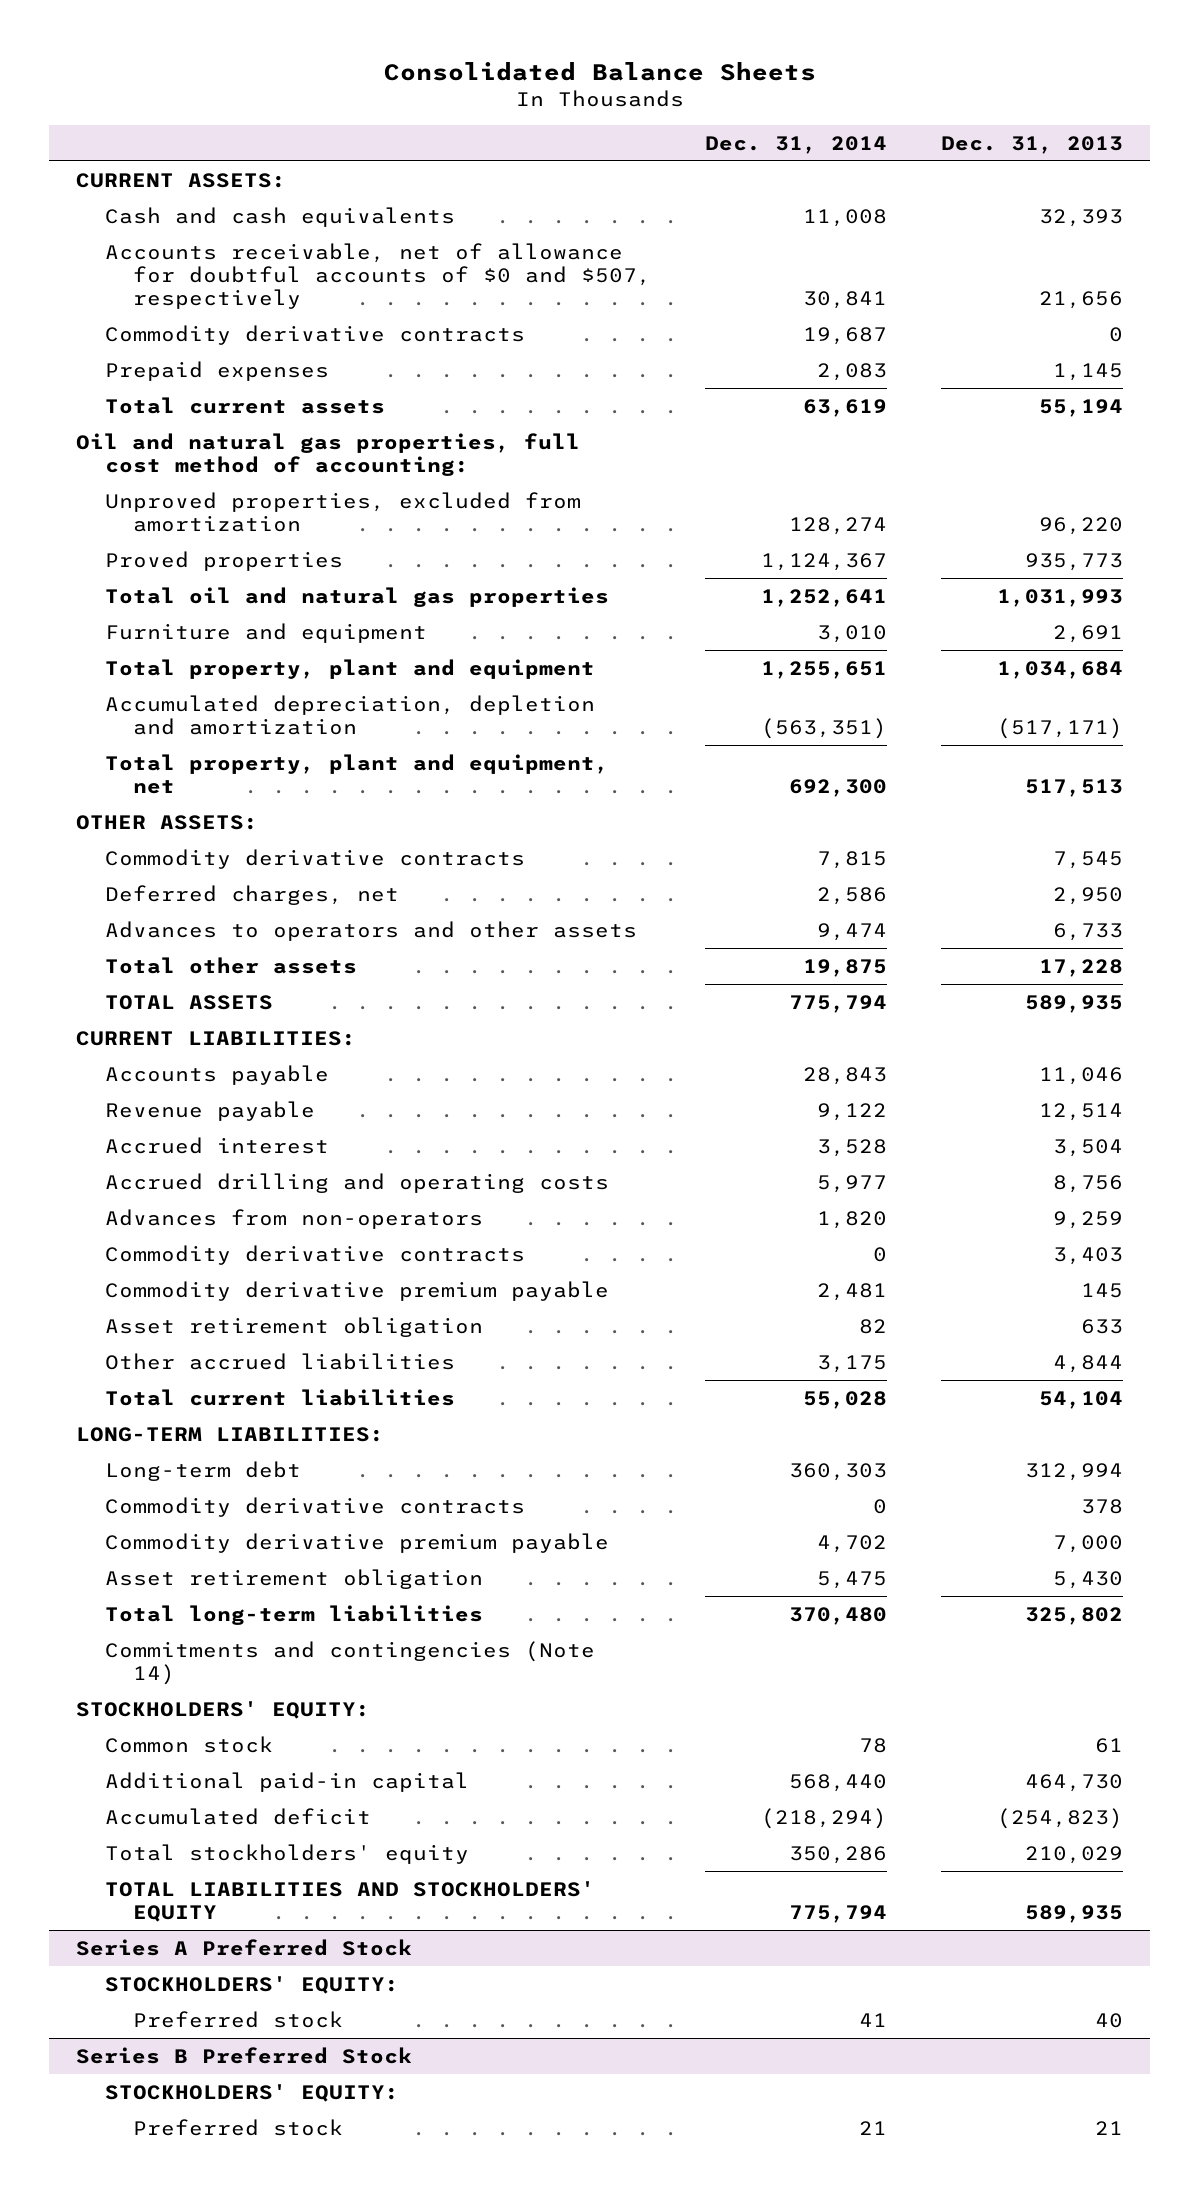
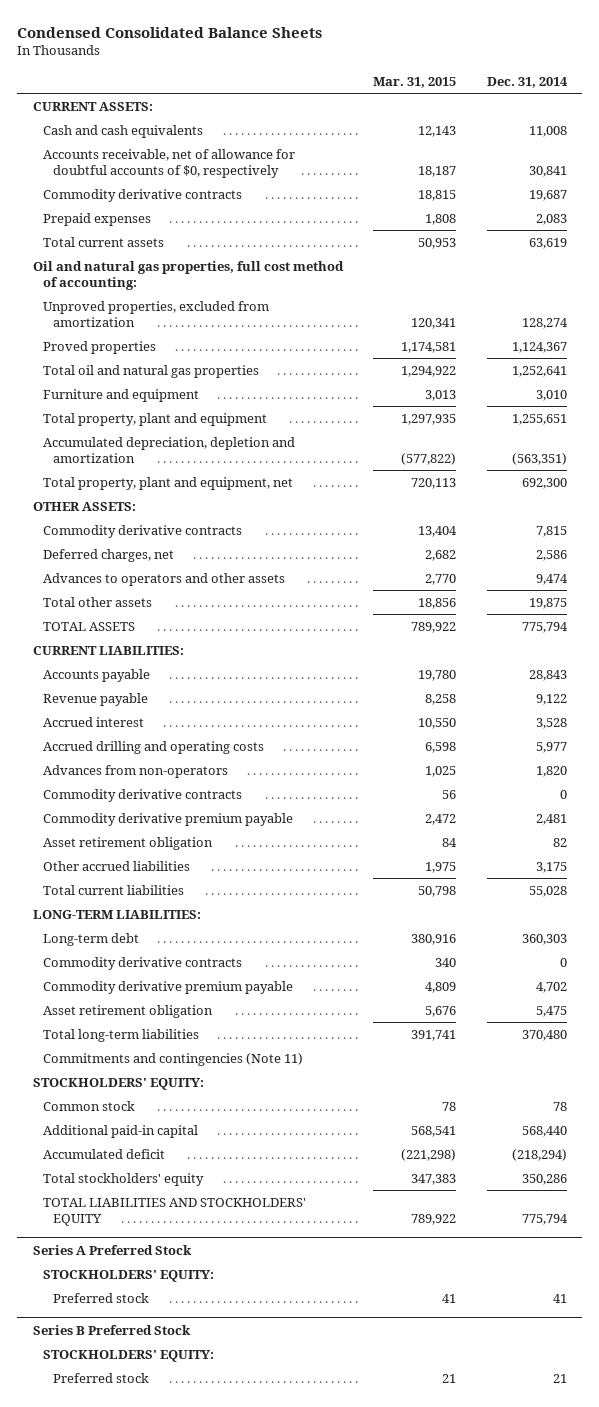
- Consolidated Balance Sheets
+ Condensed Consolidated Balance Sheets
- | Dec. 31, 2014 | Dec. 31, 2013
+ | Mar. 31, 2015 | Dec. 31, 2014
- Accounts receivable, net of allowance for doubtful accounts of $0 and $507, respectively | 30,841 | 21,656
+ Accounts receivable, net of allowance for doubtful accounts of $0, respectively | 18,187 | 30,841
- Commitments and contingencies (Note 14)
+ Commitments and contingencies (Note 11)

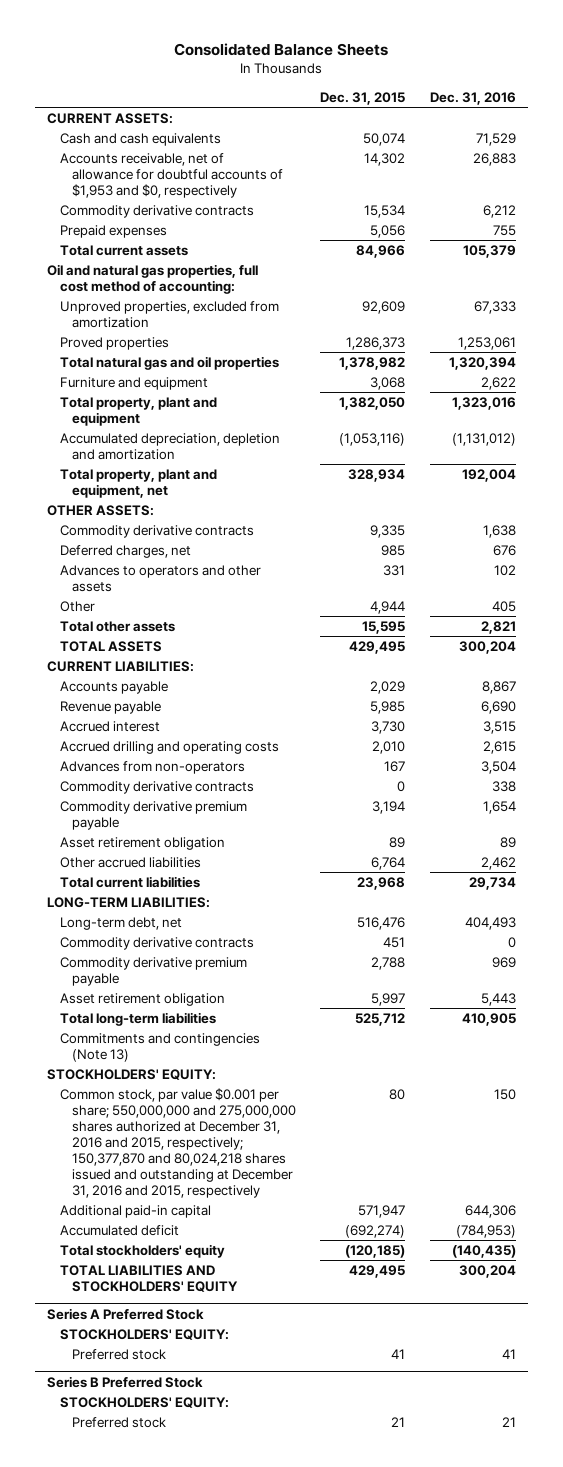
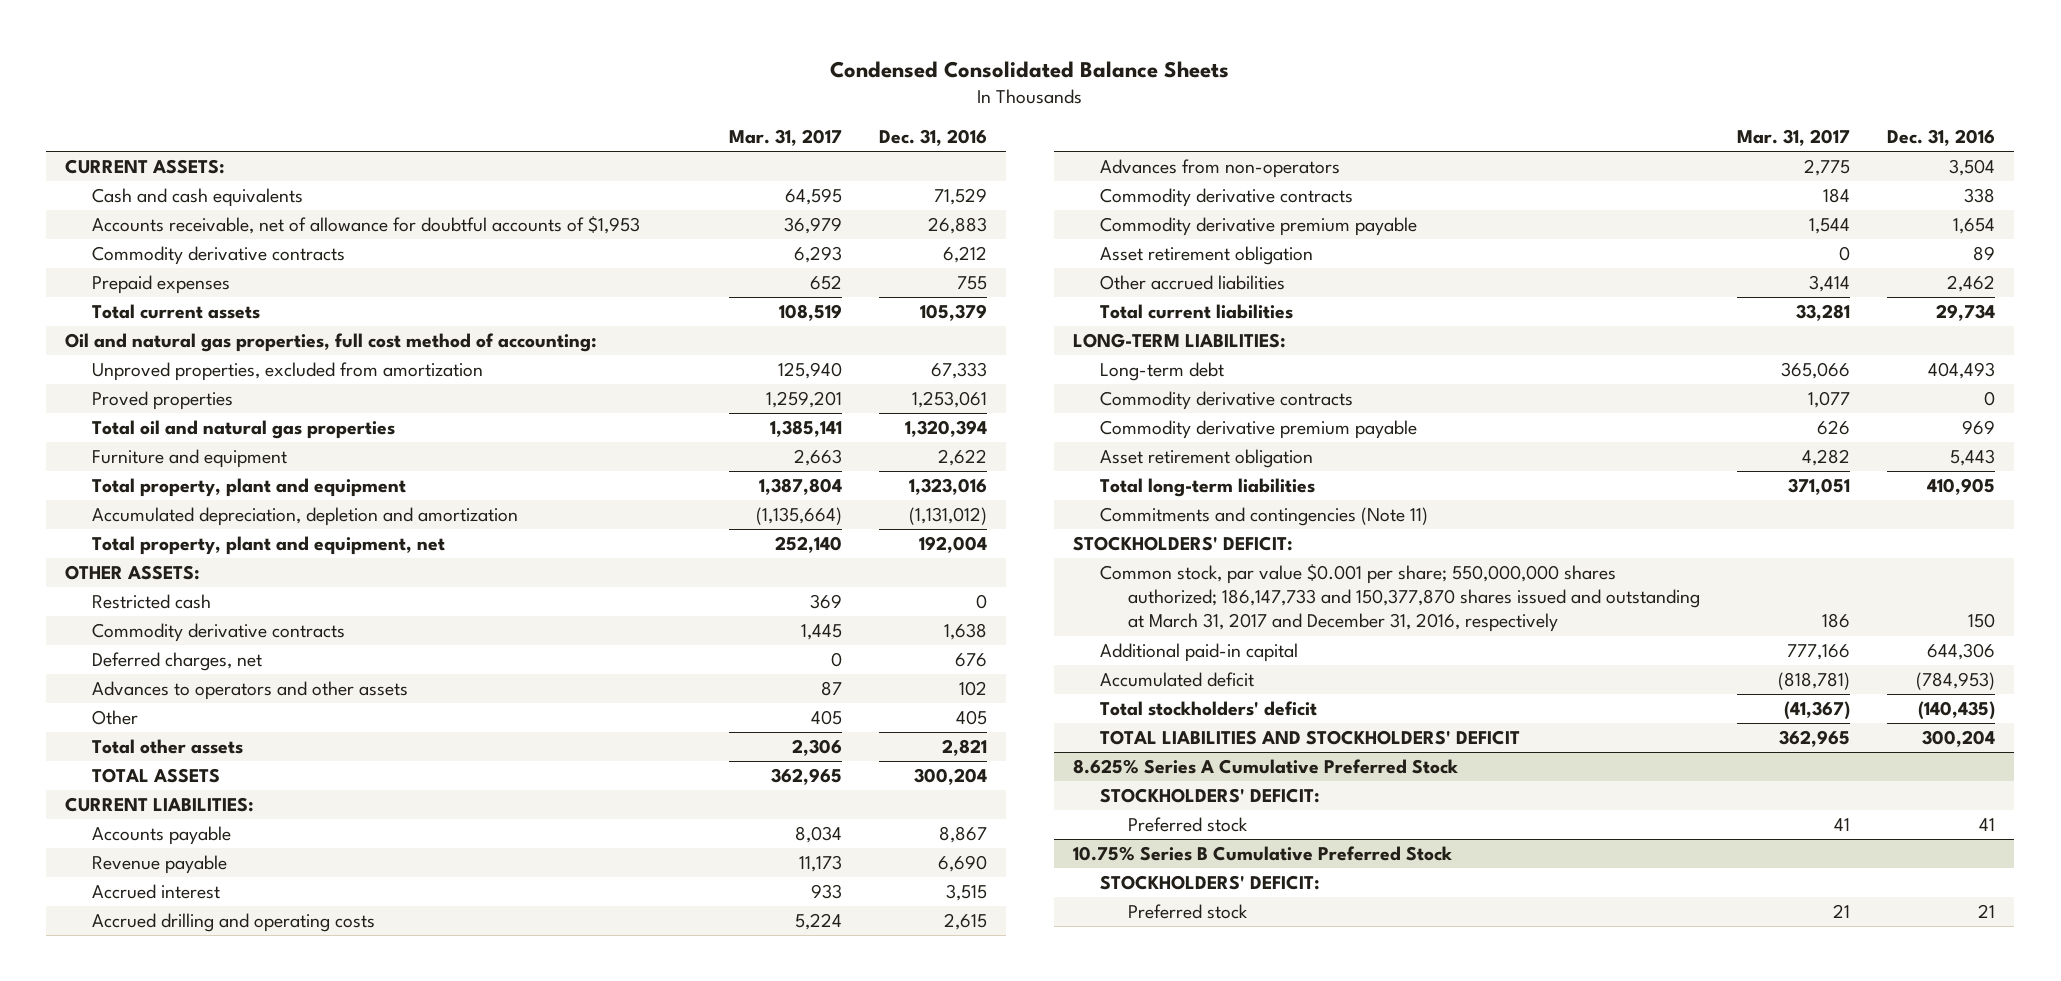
- Consolidated Balance Sheets
+ Condensed Consolidated Balance Sheets
- | Dec. 31, 2015 | Dec. 31, 2016
+ | Mar. 31, 2017 | Dec. 31, 2016
- Accounts receivable, net of allowance for doubtful accounts of $1,953 and $0, respectively | 14,302 | 26,883
+ Accounts receivable, net of allowance for doubtful accounts of $1,953 | 36,979 | 26,883
- Total natural gas and oil properties | 1,378,982 | 1,320,394
+ Total oil and natural gas properties | 1,385,141 | 1,320,394
+ Restricted cash | 369 | 0
- Long-term debt, net | 516,476 | 404,493
+ Long-term debt | 365,066 | 404,493
- Commitments and contingencies (Note 13)
- STOCKHOLDERS' EQUITY:
- Common stock, par value $0.001 per share; 550,000,000 and 275,000,000 shares authorized at December 31, 2016 and 2015, respectively; 150,377,870 and 80,024,218 shares issued and outstanding at December 31, 2016 and 2015, respectively | 80 | 150
+ Commitments and contingencies (Note 11)
+ STOCKHOLDERS' DEFICIT:
+ Common stock, par value $0.001 per share; 550,000,000 shares authorized; 186,147,733 and 150,377,870 shares issued and outstanding at March 31, 2017 and December 31, 2016, respectively | 186 | 150
- Total stockholders' equity | (120,185) | (140,435)
- TOTAL LIABILITIES AND STOCKHOLDERS' EQUITY | 429,495 | 300,204
- Series A Preferred Stock
- STOCKHOLDERS' EQUITY:
+ Total stockholders' deficit | (41,367) | (140,435)
+ TOTAL LIABILITIES AND STOCKHOLDERS' DEFICIT | 362,965 | 300,204
+ 8.625% Series A Cumulative Preferred Stock
+ STOCKHOLDERS' DEFICIT:
- Series B Preferred Stock
- STOCKHOLDERS' EQUITY:
+ 10.75% Series B Cumulative Preferred Stock
+ STOCKHOLDERS' DEFICIT:

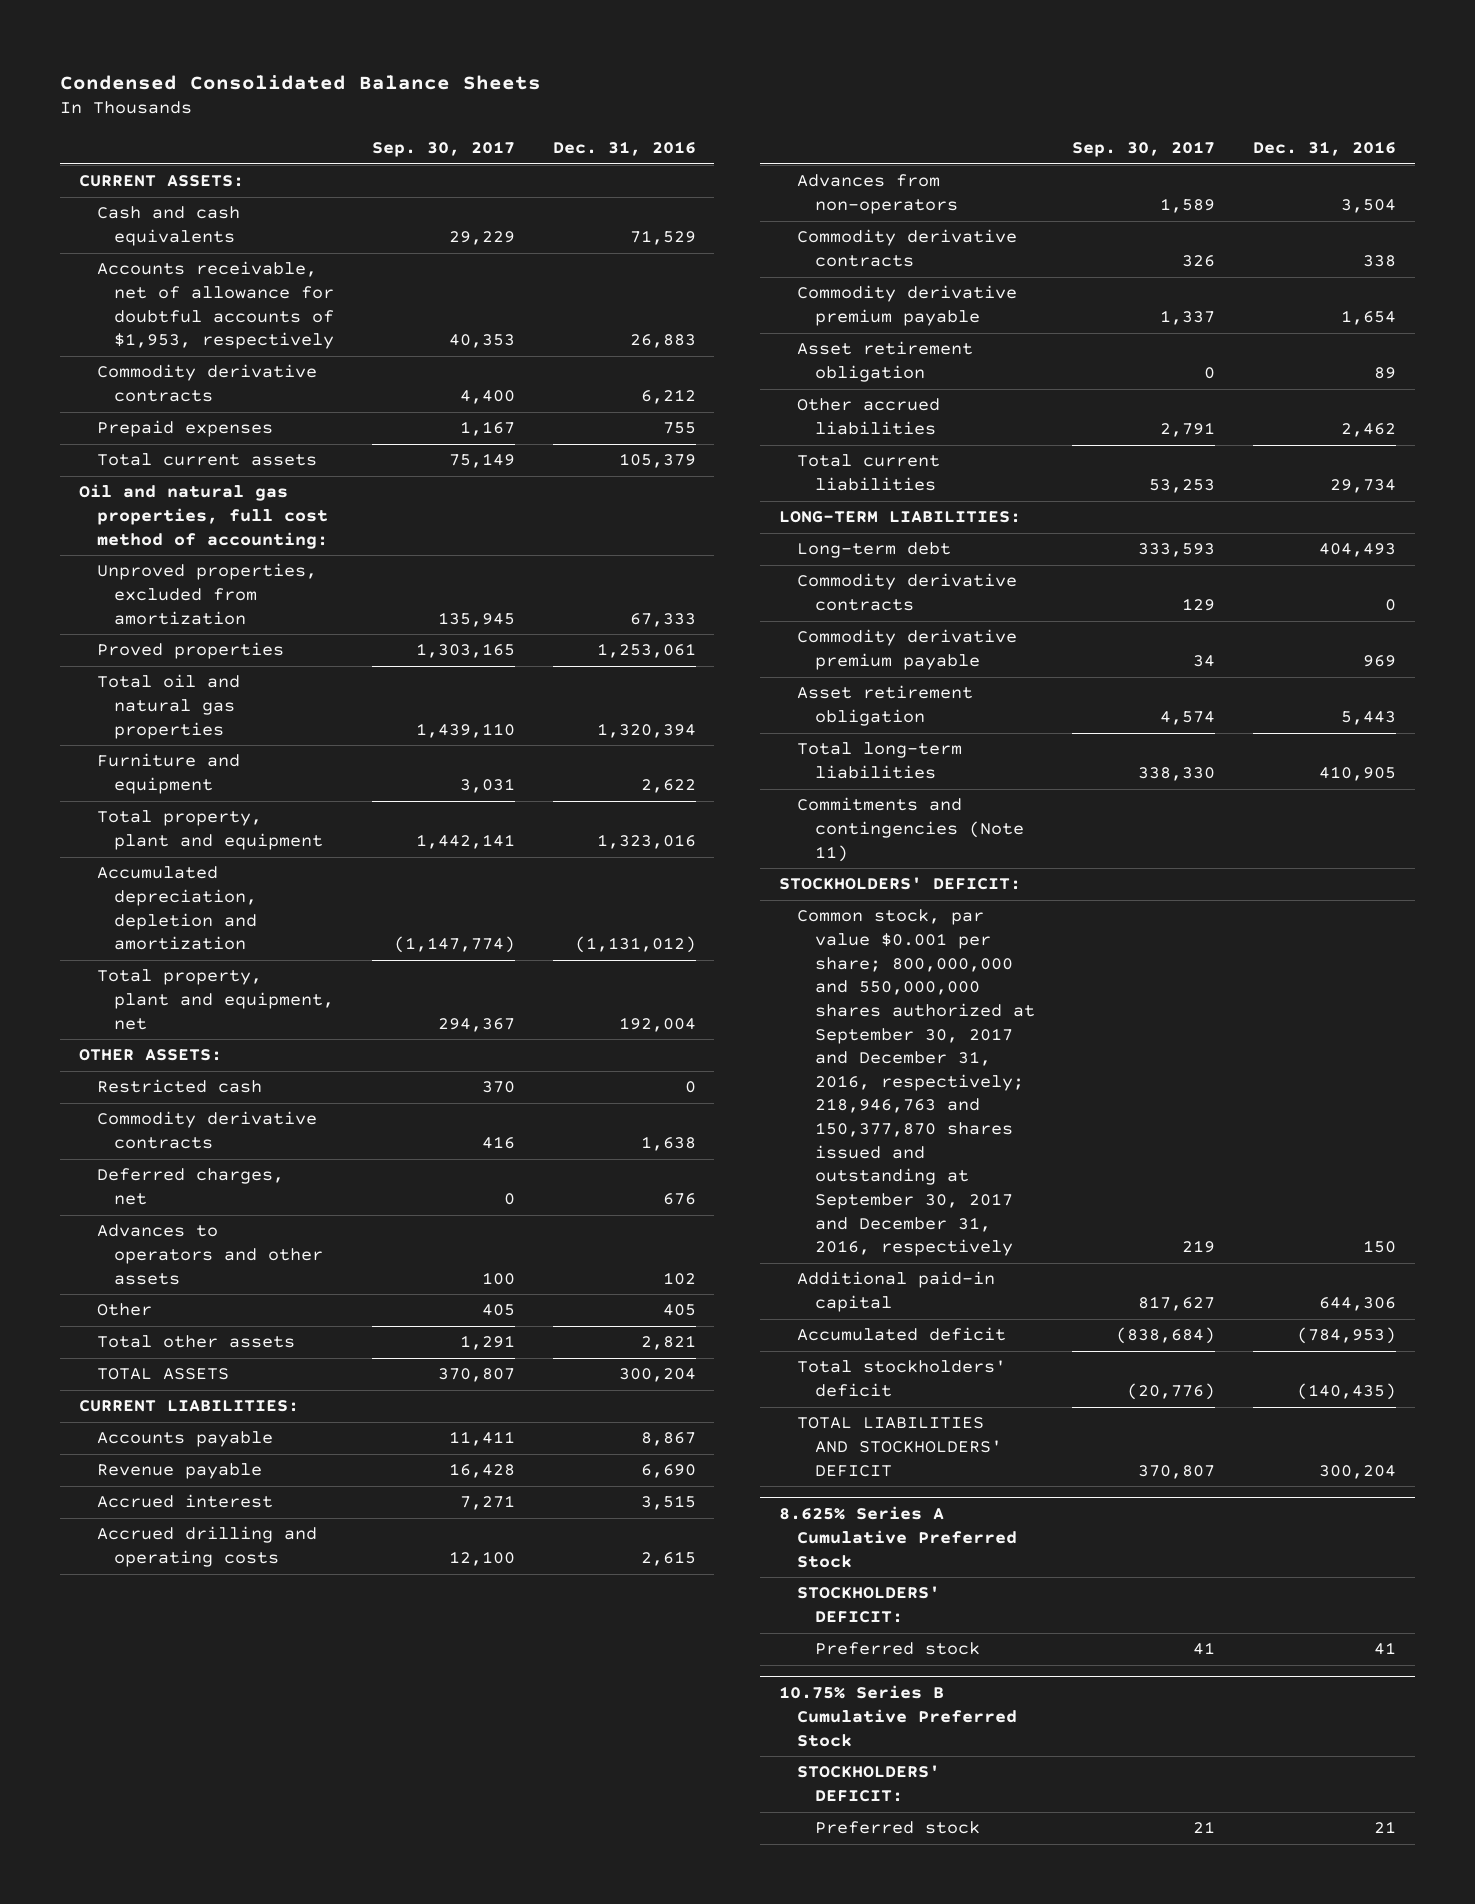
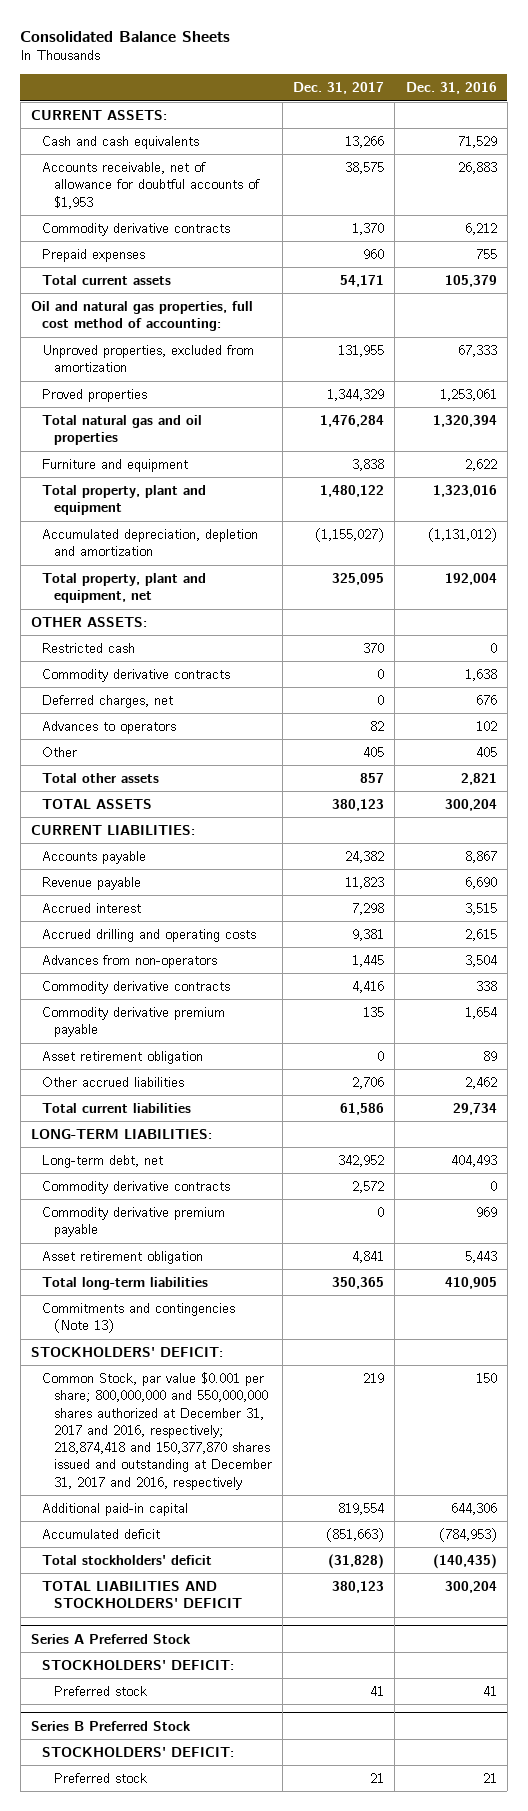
- Condensed Consolidated Balance Sheets
+ Consolidated Balance Sheets
- | Sep. 30, 2017 | Dec. 31, 2016
+ | Dec. 31, 2017 | Dec. 31, 2016
- Accounts receivable, net of allowance for doubtful accounts of $1,953, respectively | 40,353 | 26,883
+ Accounts receivable, net of allowance for doubtful accounts of $1,953 | 38,575 | 26,883
- Total oil and natural gas properties | 1,439,110 | 1,320,394
+ Total natural gas and oil properties | 1,476,284 | 1,320,394
- Advances to operators and other assets | 100 | 102
+ Advances to operators | 82 | 102
- Long-term debt | 333,593 | 404,493
+ Long-term debt, net | 342,952 | 404,493
- Commitments and contingencies (Note 11)
+ Commitments and contingencies (Note 13)
- Common stock, par value $0.001 per share; 800,000,000 and 550,000,000 shares authorized at September 30, 2017 and December 31, 2016, respectively; 218,946,763 and 150,377,870 shares issued and outstanding at September 30, 2017 and December 31, 2016, respectively | 219 | 150
+ Common Stock, par value $0.001 per share; 800,000,000 and 550,000,000 shares authorized at December 31, 2017 and 2016, respectively; 218,874,418 and 150,377,870 shares issued and outstanding at December 31, 2017 and 2016, respectively | 219 | 150
- 8.625% Series A Cumulative Preferred Stock
+ Series A Preferred Stock
- 10.75% Series B Cumulative Preferred Stock
+ Series B Preferred Stock

